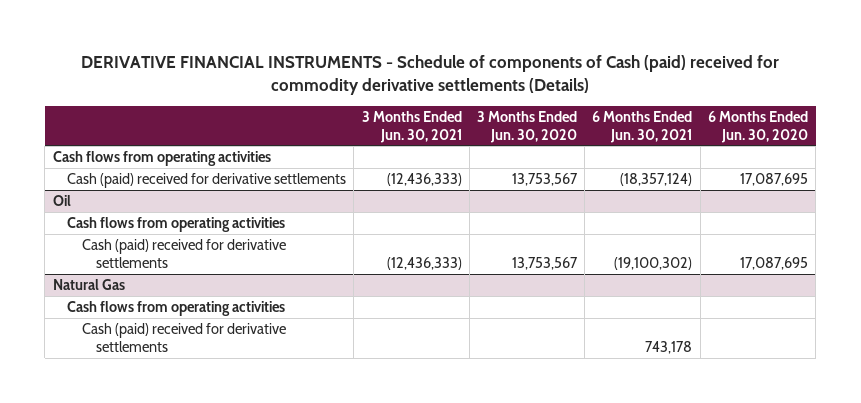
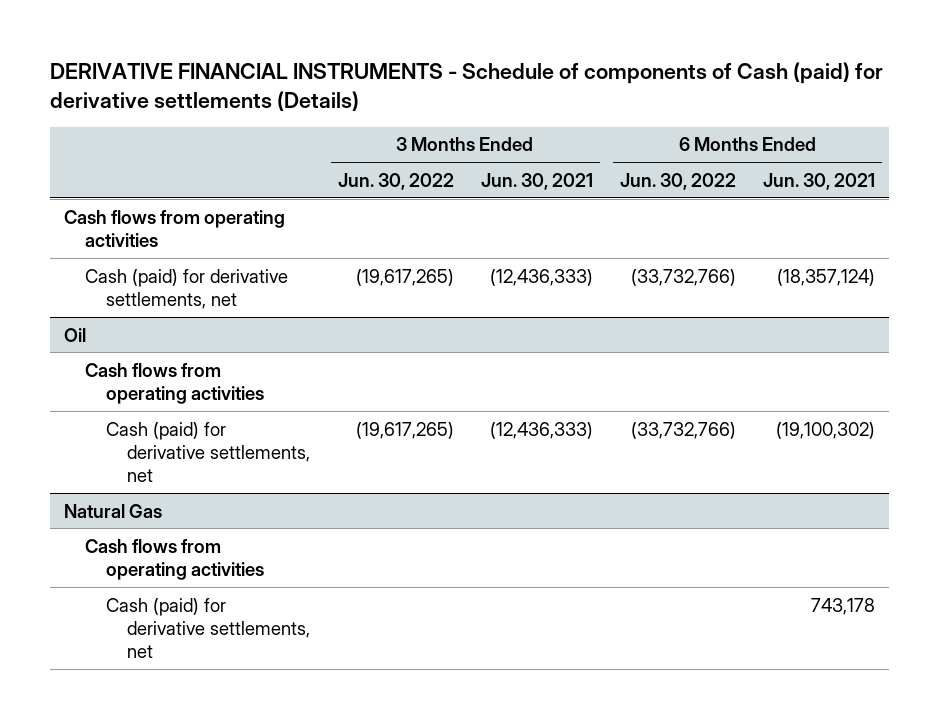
- DERIVATIVE FINANCIAL INSTRUMENTS - Schedule of components of Cash (paid) received for commodity derivative settlements (Details)
+ DERIVATIVE FINANCIAL INSTRUMENTS - Schedule of components of Cash (paid) for derivative settlements (Details)
- | 3 Months Ended Jun. 30, 2021 | 3 Months Ended Jun. 30, 2020 | 6 Months Ended Jun. 30, 2021 | 6 Months Ended Jun. 30, 2020
+ | 3 Months Ended Jun. 30, 2022 | 3 Months Ended Jun. 30, 2021 | 6 Months Ended Jun. 30, 2022 | 6 Months Ended Jun. 30, 2021
- Cash (paid) received for derivative settlements | (12,436,333) | 13,753,567 | (18,357,124) | 17,087,695
+ Cash (paid) for derivative settlements, net | (19,617,265) | (12,436,333) | (33,732,766) | (18,357,124)
@ Oil
- Cash (paid) received for derivative settlements | (12,436,333) | 13,753,567 | (19,100,302) | 17,087,695
+ Cash (paid) for derivative settlements, net | (19,617,265) | (12,436,333) | (33,732,766) | (19,100,302)
@ Natural Gas
- Cash (paid) received for derivative settlements | | | 743,178 |
+ Cash (paid) for derivative settlements, net | | | | 743,178

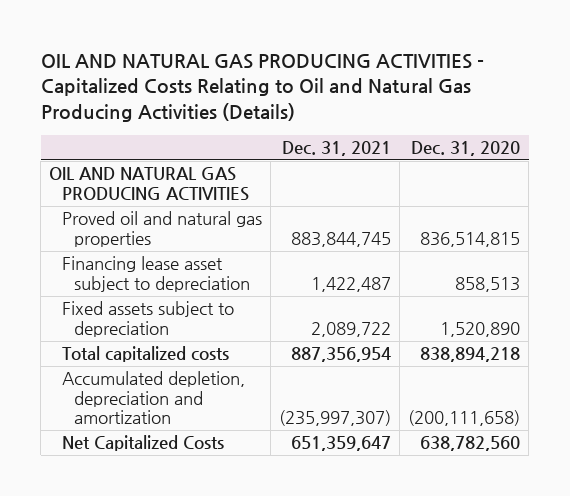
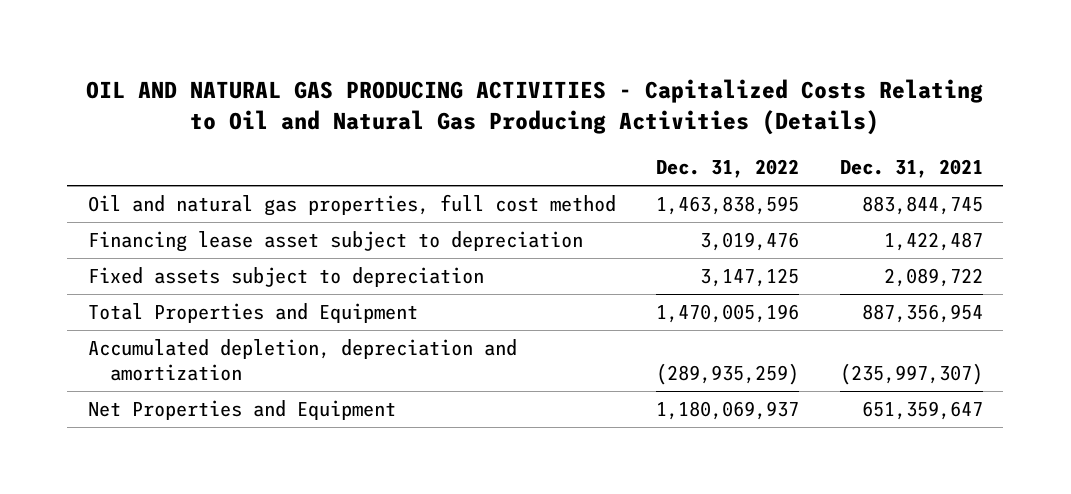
- | Dec. 31, 2021 | Dec. 31, 2020
+ | Dec. 31, 2022 | Dec. 31, 2021
- OIL AND NATURAL GAS PRODUCING ACTIVITIES
- Proved oil and natural gas properties | 883,844,745 | 836,514,815
+ Oil and natural gas properties, full cost method | 1,463,838,595 | 883,844,745
- Total capitalized costs | 887,356,954 | 838,894,218
+ Total Properties and Equipment | 1,470,005,196 | 887,356,954
- Net Capitalized Costs | 651,359,647 | 638,782,560
+ Net Properties and Equipment | 1,180,069,937 | 651,359,647

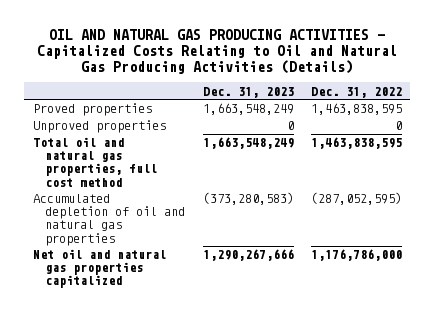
- | Dec. 31, 2022 | Dec. 31, 2021
+ | Dec. 31, 2023 | Dec. 31, 2022
- Oil and natural gas properties, full cost method | 1,463,838,595 | 883,844,745
- Financing lease asset subject to depreciation | 3,019,476 | 1,422,487
- Fixed assets subject to depreciation | 3,147,125 | 2,089,722
- Total Properties and Equipment | 1,470,005,196 | 887,356,954
- Accumulated depletion, depreciation and amortization | (289,935,259) | (235,997,307)
- Net Properties and Equipment | 1,180,069,937 | 651,359,647
+ Proved properties | 1,663,548,249 | 1,463,838,595
+ Unproved properties | 0 | 0
+ Total oil and natural gas properties, full cost method | 1,663,548,249 | 1,463,838,595
+ Accumulated depletion of oil and natural gas properties | (373,280,583) | (287,052,595)
+ Net oil and natural gas properties capitalized | 1,290,267,666 | 1,176,786,000

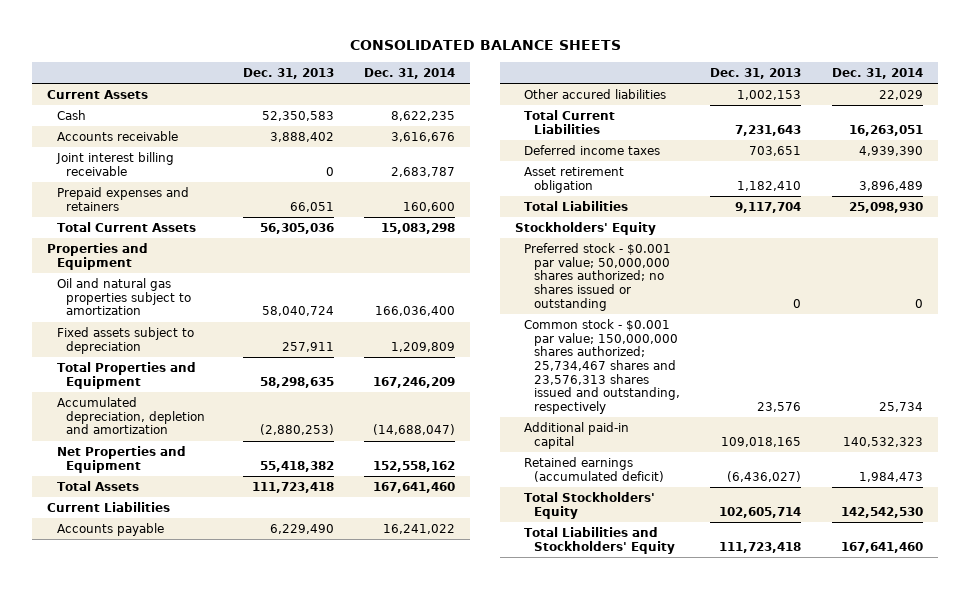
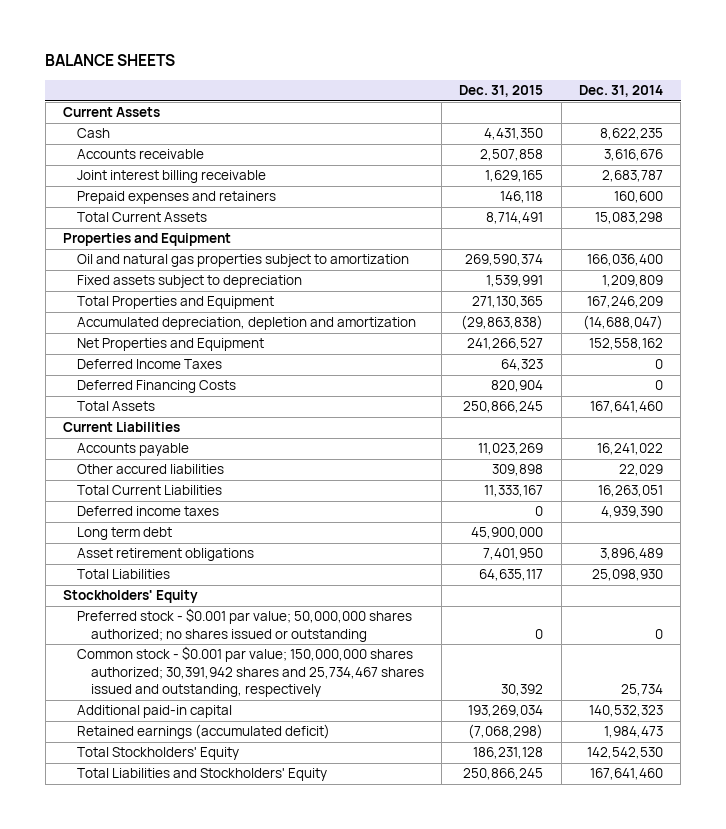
- CONSOLIDATED BALANCE SHEETS
+ BALANCE SHEETS
- | Dec. 31, 2013 | Dec. 31, 2014
+ | Dec. 31, 2015 | Dec. 31, 2014
+ Deferred Income Taxes | 64,323 | 0
+ Deferred Financing Costs | 820,904 | 0
- Asset retirement obligation | 1,182,410 | 3,896,489
+ Long term debt | 45,900,000 |
+ Asset retirement obligations | 7,401,950 | 3,896,489
- Common stock - $0.001 par value; 150,000,000 shares authorized; 25,734,467 shares and 23,576,313 shares issued and outstanding, respectively | 23,576 | 25,734
+ Common stock - $0.001 par value; 150,000,000 shares authorized; 30,391,942 shares and 25,734,467 shares issued and outstanding, respectively | 30,392 | 25,734

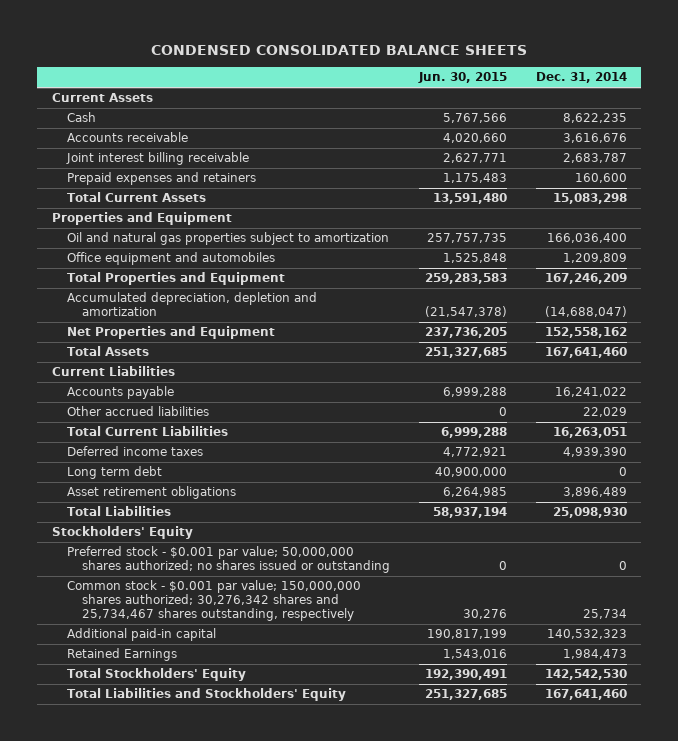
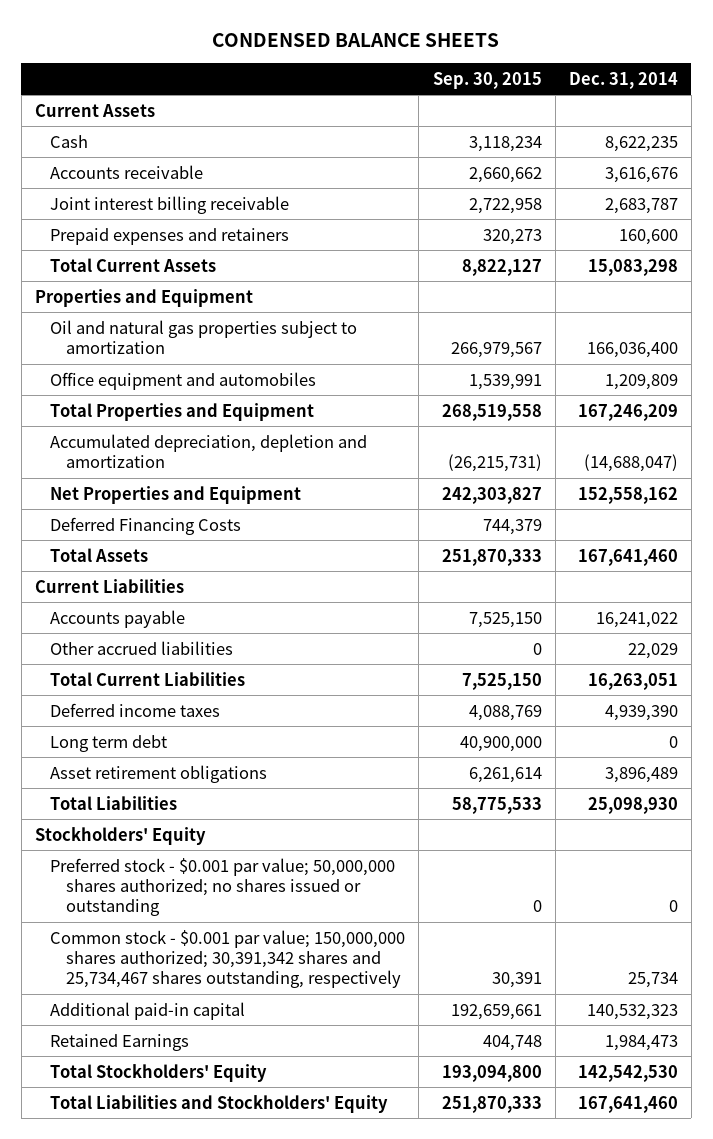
- CONDENSED CONSOLIDATED BALANCE SHEETS
+ CONDENSED BALANCE SHEETS
- | Jun. 30, 2015 | Dec. 31, 2014
+ | Sep. 30, 2015 | Dec. 31, 2014
+ Deferred Financing Costs | 744,379 |
- Common stock - $0.001 par value; 150,000,000 shares authorized; 30,276,342 shares and 25,734,467 shares outstanding, respectively | 30,276 | 25,734
+ Common stock - $0.001 par value; 150,000,000 shares authorized; 30,391,342 shares and 25,734,467 shares outstanding, respectively | 30,391 | 25,734

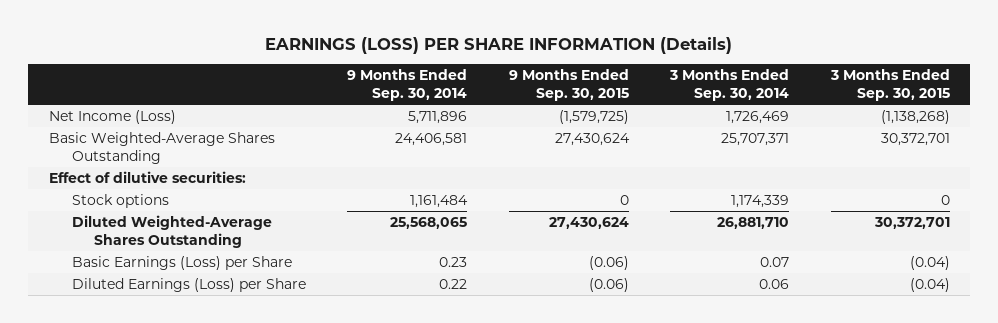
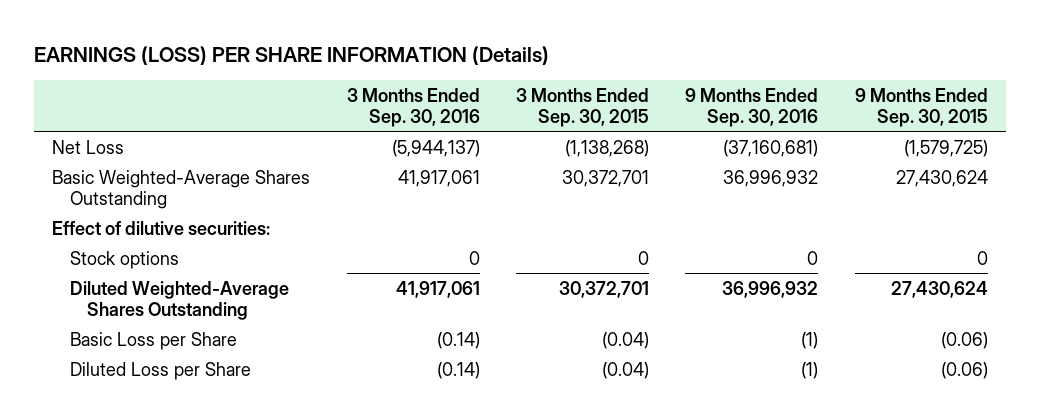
- | 9 Months Ended Sep. 30, 2014 | 9 Months Ended Sep. 30, 2015 | 3 Months Ended Sep. 30, 2014 | 3 Months Ended Sep. 30, 2015
+ | 3 Months Ended Sep. 30, 2016 | 3 Months Ended Sep. 30, 2015 | 9 Months Ended Sep. 30, 2016 | 9 Months Ended Sep. 30, 2015
- Net Income (Loss) | 5,711,896 | (1,579,725) | 1,726,469 | (1,138,268)
+ Net Loss | (5,944,137) | (1,138,268) | (37,160,681) | (1,579,725)
- Basic Earnings (Loss) per Share | 0.23 | (0.06) | 0.07 | (0.04)
- Diluted Earnings (Loss) per Share | 0.22 | (0.06) | 0.06 | (0.04)
+ Basic Loss per Share | (0.14) | (0.04) | (1) | (0.06)
+ Diluted Loss per Share | (0.14) | (0.04) | (1) | (0.06)

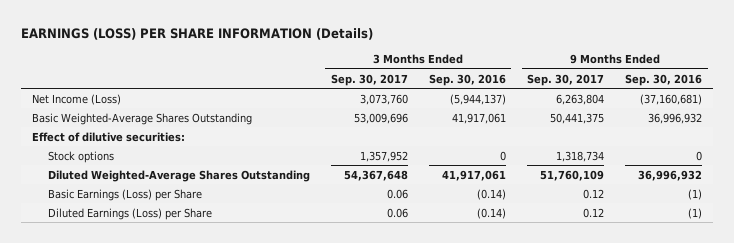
- | 3 Months Ended Sep. 30, 2016 | 3 Months Ended Sep. 30, 2015 | 9 Months Ended Sep. 30, 2016 | 9 Months Ended Sep. 30, 2015
+ | 3 Months Ended Sep. 30, 2017 | 3 Months Ended Sep. 30, 2016 | 9 Months Ended Sep. 30, 2017 | 9 Months Ended Sep. 30, 2016
- Net Loss | (5,944,137) | (1,138,268) | (37,160,681) | (1,579,725)
+ Net Income (Loss) | 3,073,760 | (5,944,137) | 6,263,804 | (37,160,681)
- Basic Loss per Share | (0.14) | (0.04) | (1) | (0.06)
- Diluted Loss per Share | (0.14) | (0.04) | (1) | (0.06)
+ Basic Earnings (Loss) per Share | 0.06 | (0.14) | 0.12 | (1)
+ Diluted Earnings (Loss) per Share | 0.06 | (0.14) | 0.12 | (1)

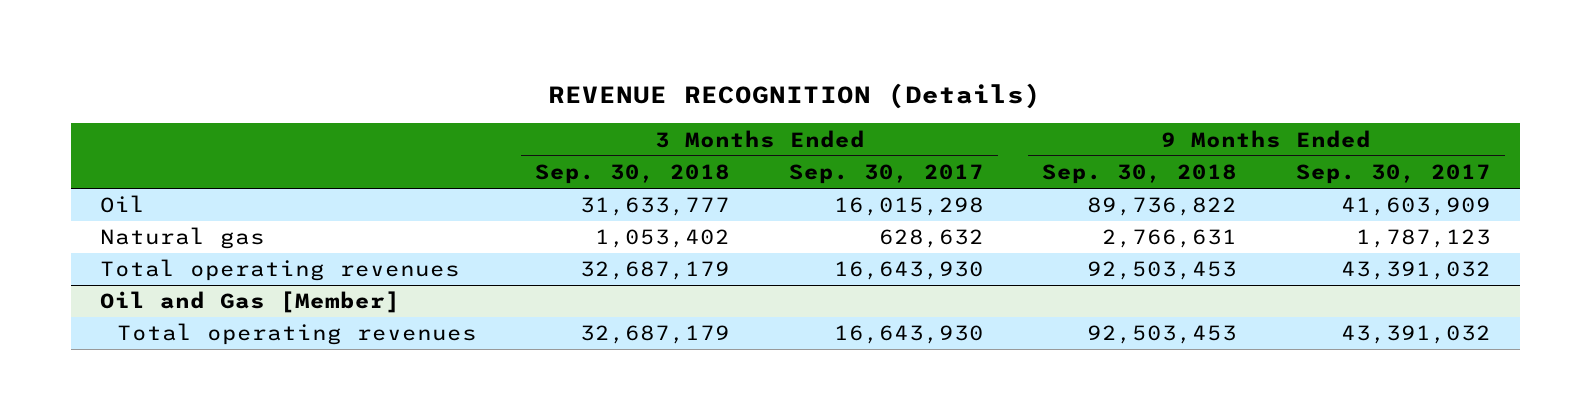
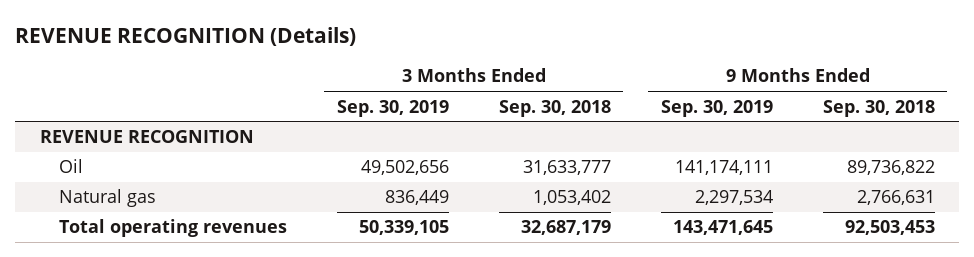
- | 3 Months Ended Sep. 30, 2018 | 3 Months Ended Sep. 30, 2017 | 9 Months Ended Sep. 30, 2018 | 9 Months Ended Sep. 30, 2017
+ | 3 Months Ended Sep. 30, 2019 | 3 Months Ended Sep. 30, 2018 | 9 Months Ended Sep. 30, 2019 | 9 Months Ended Sep. 30, 2018
+ REVENUE RECOGNITION
- Oil and Gas [Member]
- Total operating revenues | 32,687,179 | 16,643,930 | 92,503,453 | 43,391,032

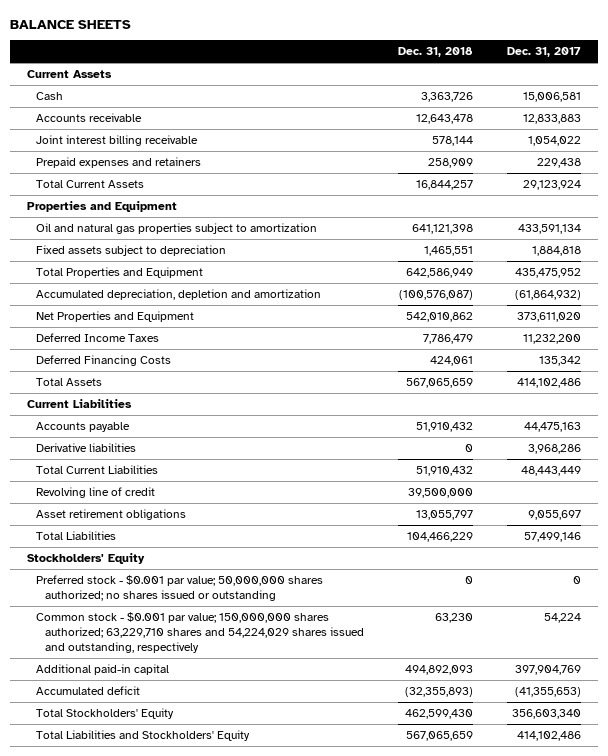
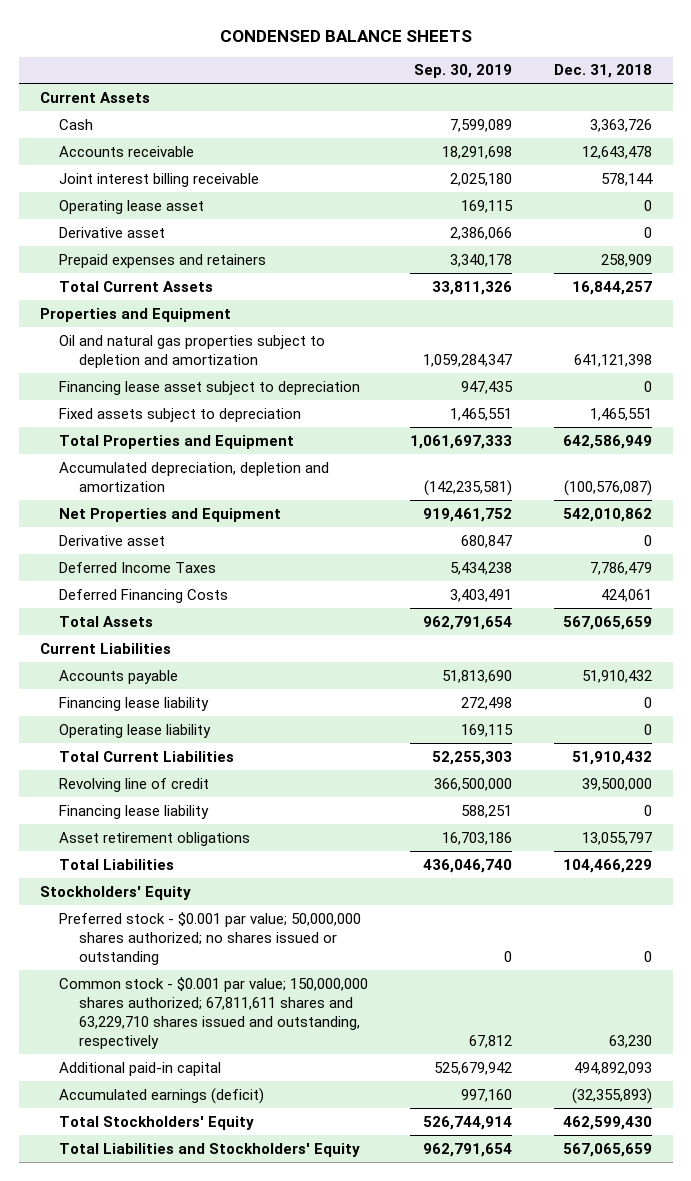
- BALANCE SHEETS
+ CONDENSED BALANCE SHEETS
- | Dec. 31, 2018 | Dec. 31, 2017
+ | Sep. 30, 2019 | Dec. 31, 2018
+ Operating lease asset | 169,115 | 0
+ Derivative asset | 2,386,066 | 0
- Oil and natural gas properties subject to amortization | 641,121,398 | 433,591,134
+ Oil and natural gas properties subject to depletion and amortization | 1,059,284,347 | 641,121,398
+ Financing lease asset subject to depreciation | 947,435 | 0
+ Derivative asset | 680,847 | 0
- Derivative liabilities | 0 | 3,968,286
+ Financing lease liability | 272,498 | 0
+ Operating lease liability | 169,115 | 0
+ Financing lease liability | 588,251 | 0
- Common stock - $0.001 par value; 150,000,000 shares authorized; 63,229,710 shares and 54,224,029 shares issued and outstanding, respectively | 63,230 | 54,224
+ Common stock - $0.001 par value; 150,000,000 shares authorized; 67,811,611 shares and 63,229,710 shares issued and outstanding, respectively | 67,812 | 63,230
- Accumulated deficit | (32,355,893) | (41,355,653)
+ Accumulated earnings (deficit) | 997,160 | (32,355,893)

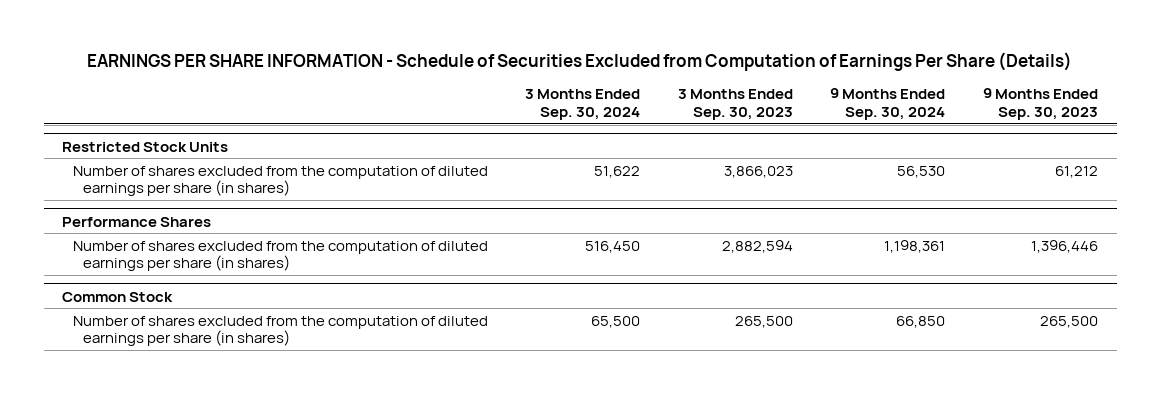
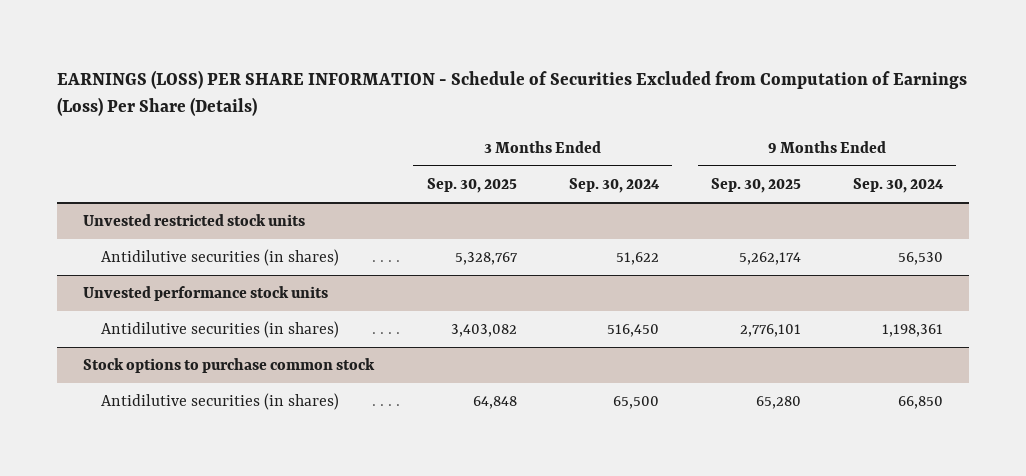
- EARNINGS PER SHARE INFORMATION - Schedule of Securities Excluded from Computation of Earnings Per Share (Details)
+ EARNINGS (LOSS) PER SHARE INFORMATION - Schedule of Securities Excluded from Computation of Earnings (Loss) Per Share (Details)
- | 3 Months Ended Sep. 30, 2024 | 3 Months Ended Sep. 30, 2023 | 9 Months Ended Sep. 30, 2024 | 9 Months Ended Sep. 30, 2023
+ | 3 Months Ended Sep. 30, 2025 | 3 Months Ended Sep. 30, 2024 | 9 Months Ended Sep. 30, 2025 | 9 Months Ended Sep. 30, 2024
- Restricted Stock Units
- Number of shares excluded from the computation of diluted earnings per share (in shares) | 51,622 | 3,866,023 | 56,530 | 61,212
- Performance Shares
- Number of shares excluded from the computation of diluted earnings per share (in shares) | 516,450 | 2,882,594 | 1,198,361 | 1,396,446
- Common Stock
- Number of shares excluded from the computation of diluted earnings per share (in shares) | 65,500 | 265,500 | 66,850 | 265,500
+ Unvested restricted stock units
+ Antidilutive securities (in shares) | 5,328,767 | 51,622 | 5,262,174 | 56,530
+ Unvested performance stock units
+ Antidilutive securities (in shares) | 3,403,082 | 516,450 | 2,776,101 | 1,198,361
+ Stock options to purchase common stock
+ Antidilutive securities (in shares) | 64,848 | 65,500 | 65,280 | 66,850

